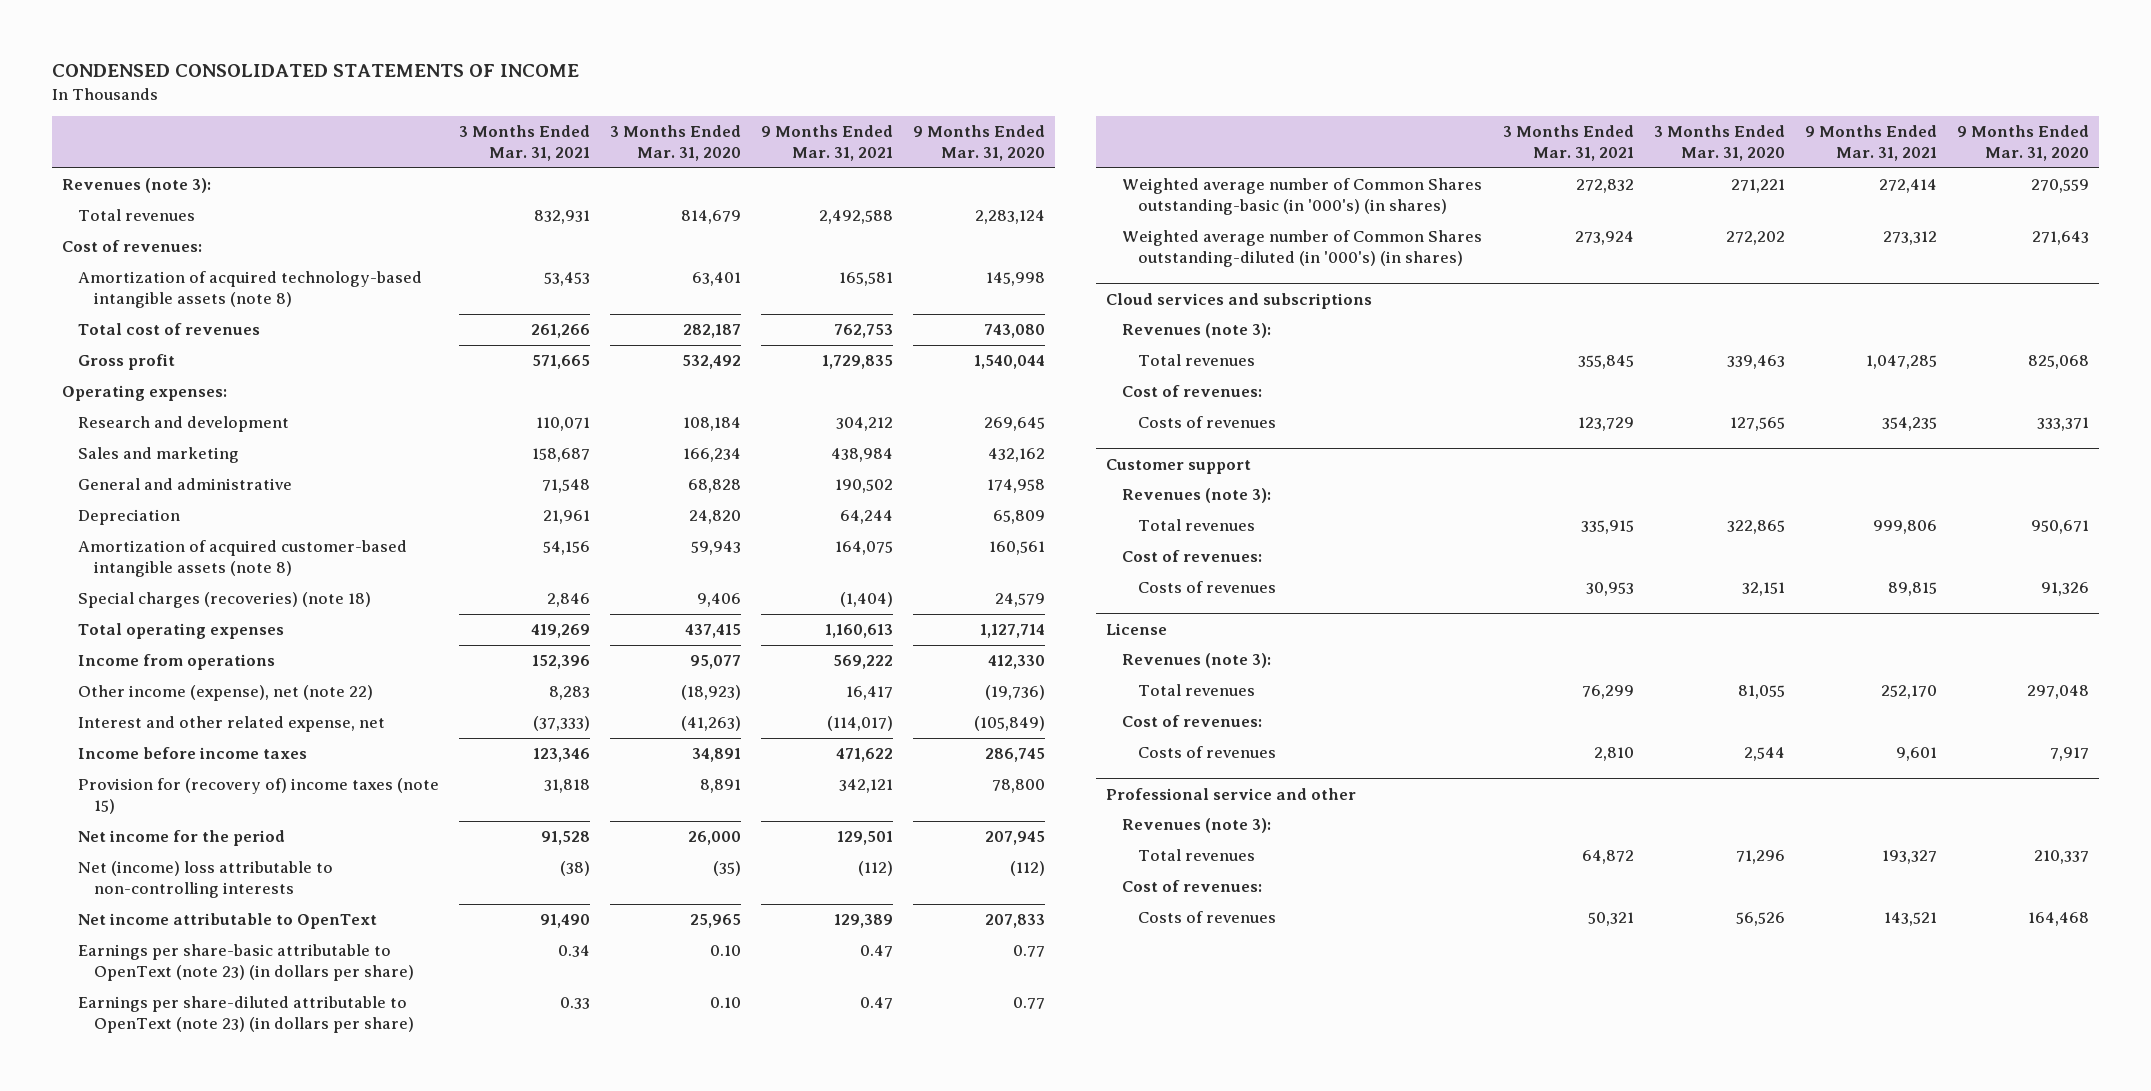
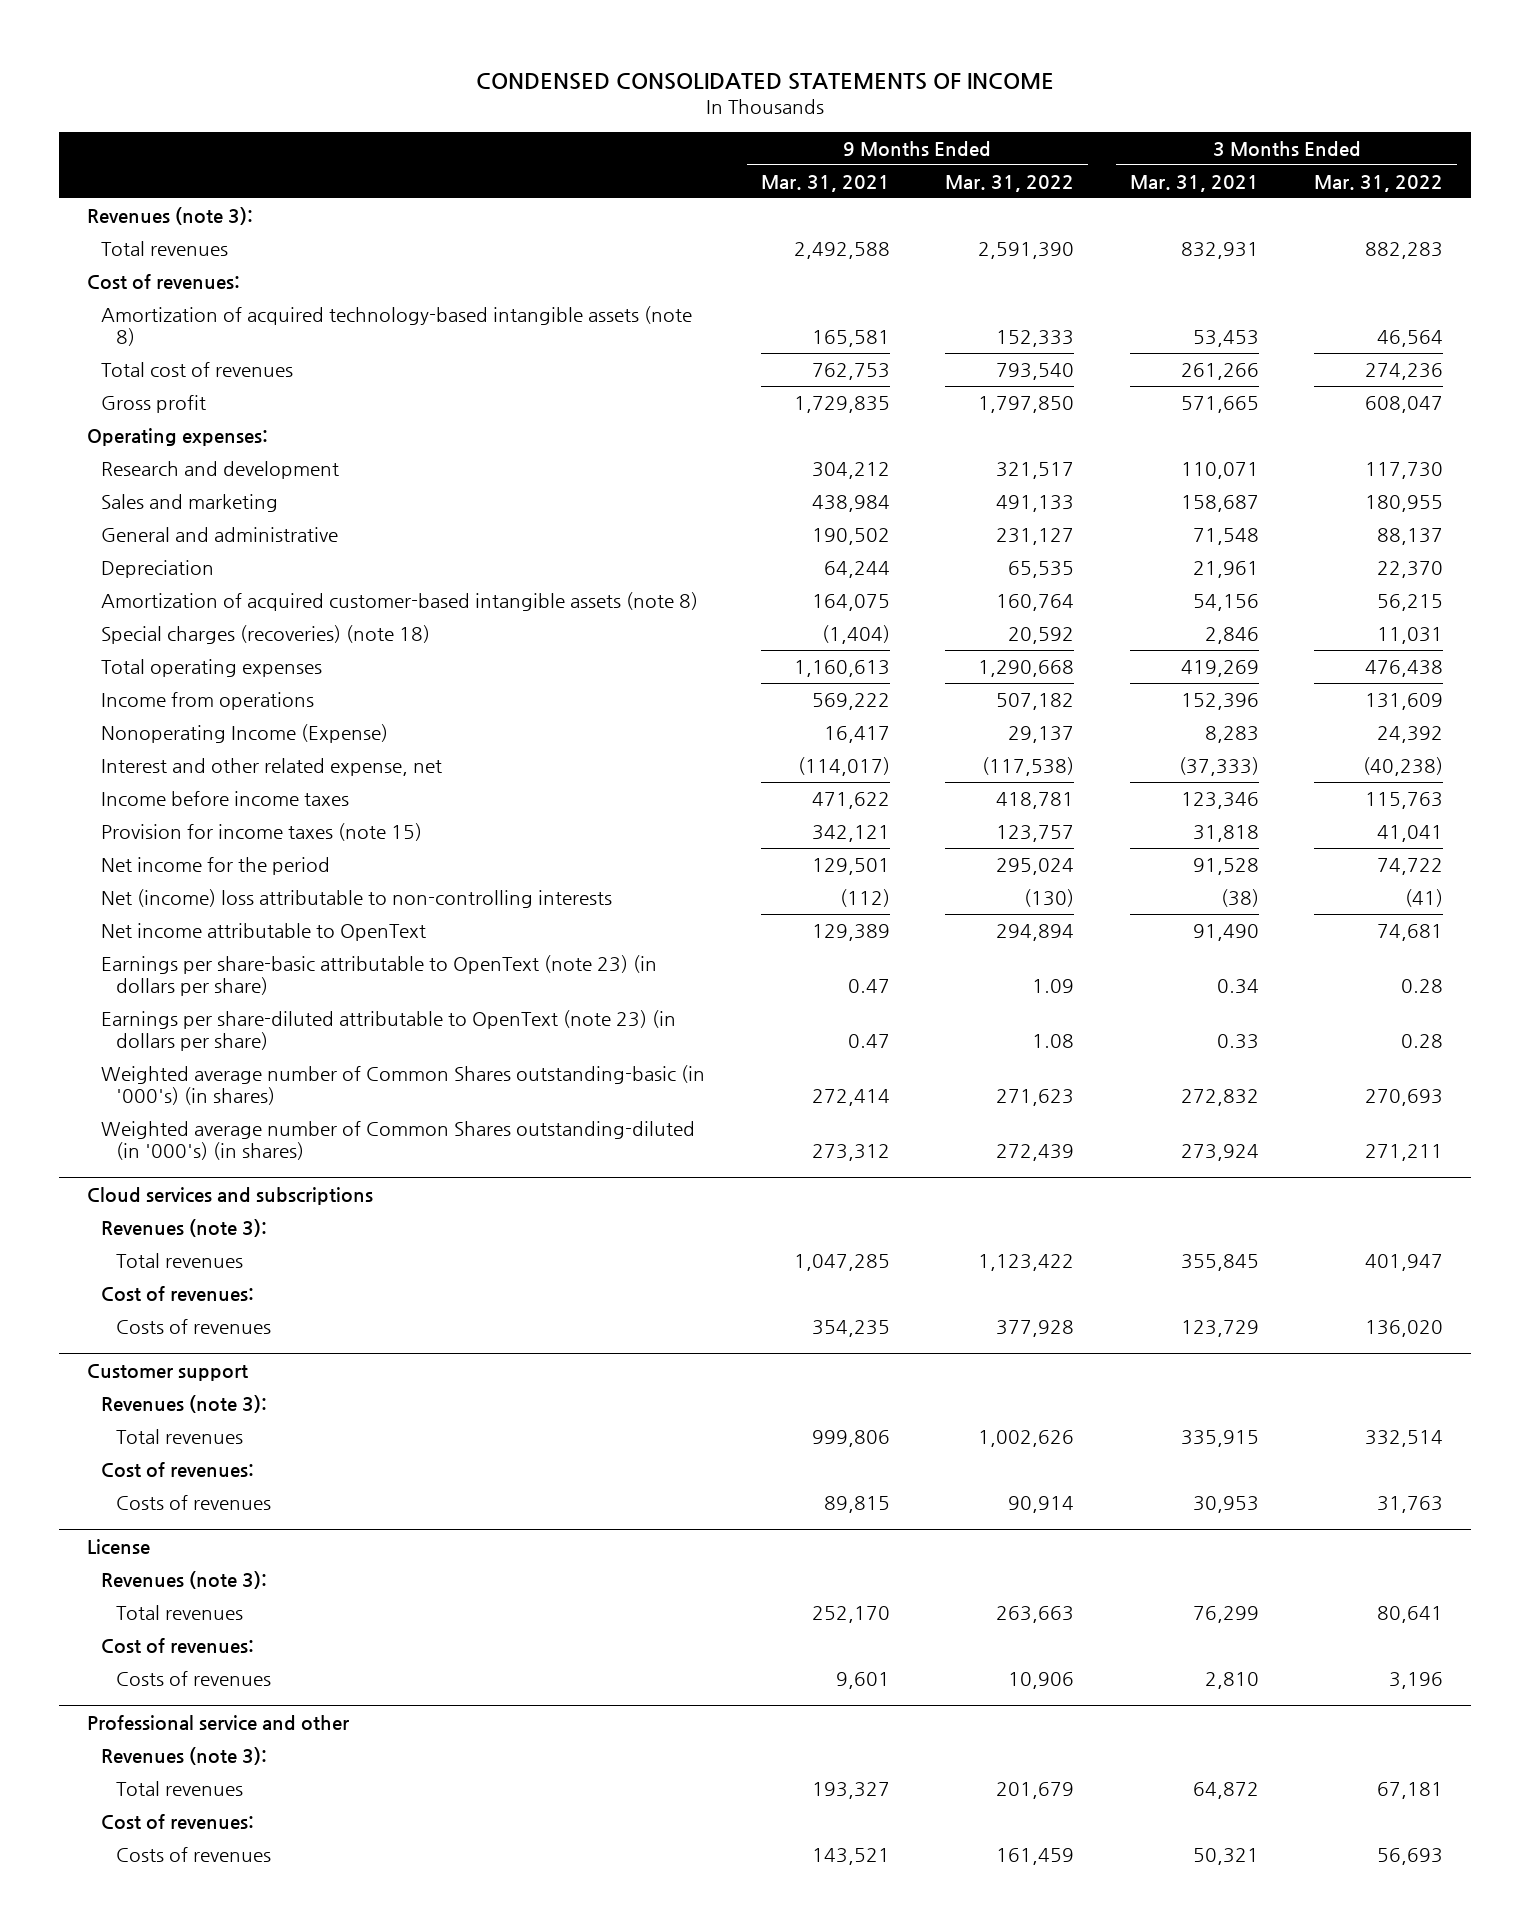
- | 3 Months Ended Mar. 31, 2021 | 3 Months Ended Mar. 31, 2020 | 9 Months Ended Mar. 31, 2021 | 9 Months Ended Mar. 31, 2020
+ | 9 Months Ended Mar. 31, 2021 | 9 Months Ended Mar. 31, 2022 | 3 Months Ended Mar. 31, 2021 | 3 Months Ended Mar. 31, 2022
- Other income (expense), net (note 22) | 8,283 | (18,923) | 16,417 | (19,736)
+ Nonoperating Income (Expense) | 16,417 | 29,137 | 8,283 | 24,392
- Provision for (recovery of) income taxes (note 15) | 31,818 | 8,891 | 342,121 | 78,800
+ Provision for income taxes (note 15) | 342,121 | 123,757 | 31,818 | 41,041

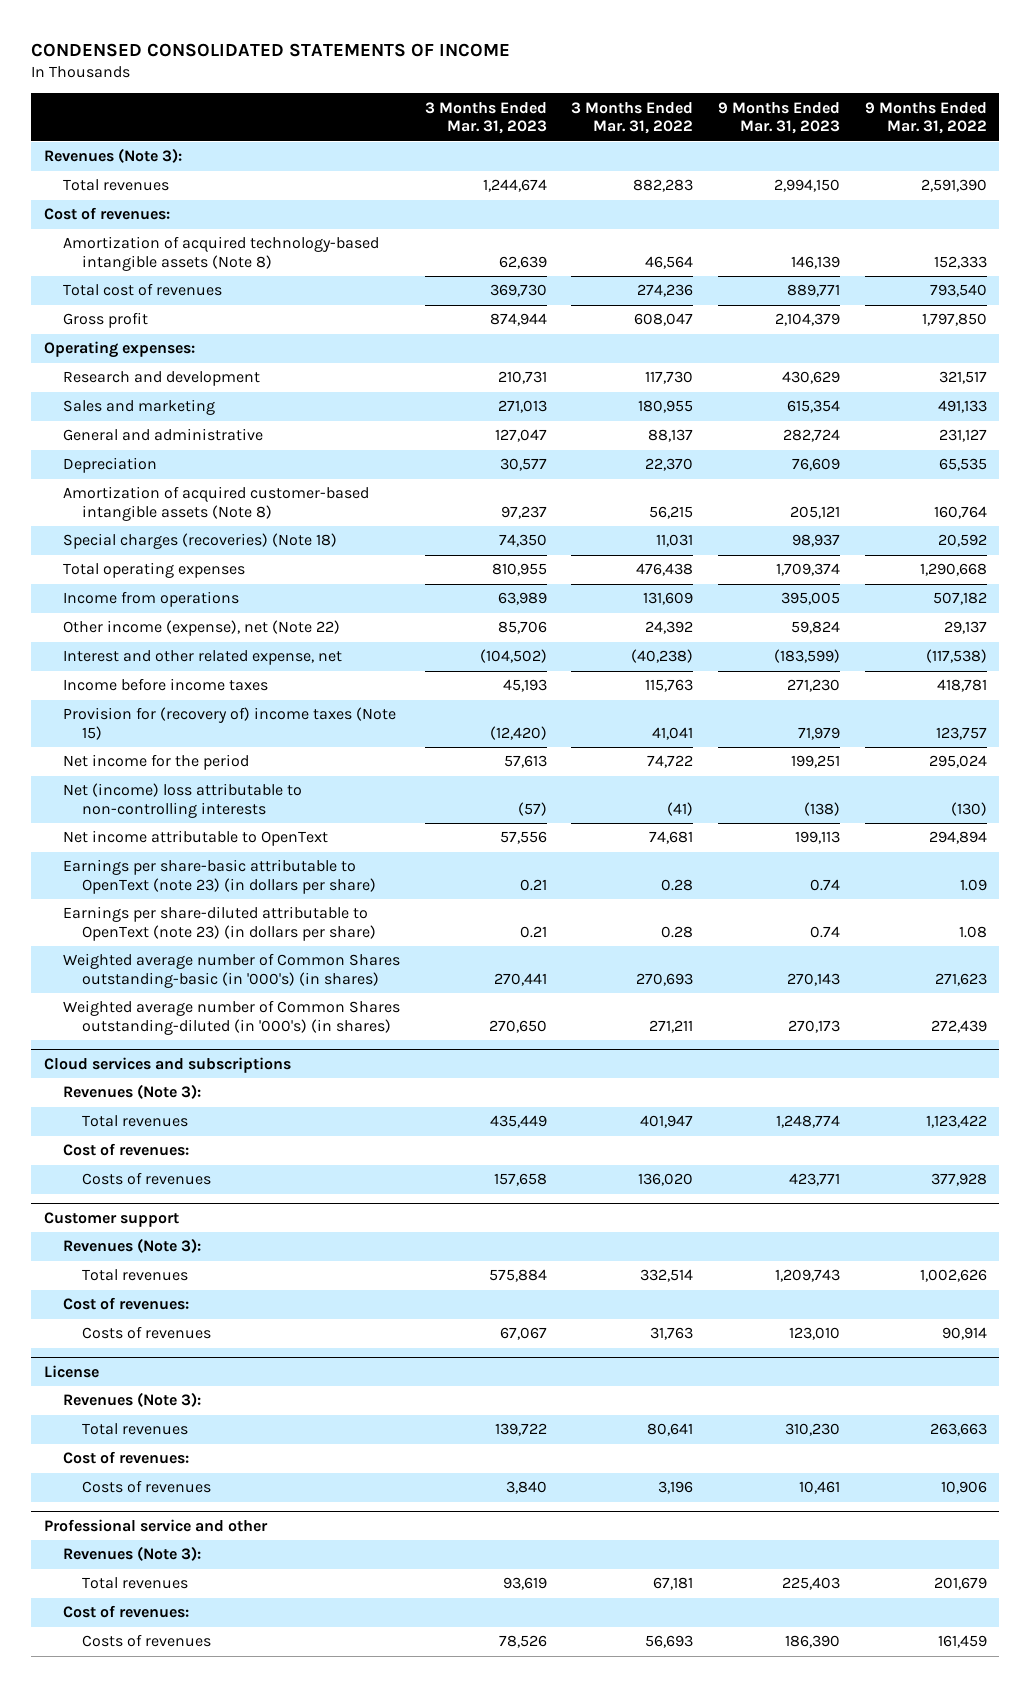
- | 9 Months Ended Mar. 31, 2021 | 9 Months Ended Mar. 31, 2022 | 3 Months Ended Mar. 31, 2021 | 3 Months Ended Mar. 31, 2022
+ | 3 Months Ended Mar. 31, 2023 | 3 Months Ended Mar. 31, 2022 | 9 Months Ended Mar. 31, 2023 | 9 Months Ended Mar. 31, 2022
- Revenues (note 3):
+ Revenues (Note 3):
- Amortization of acquired technology-based intangible assets (note 8) | 165,581 | 152,333 | 53,453 | 46,564
+ Amortization of acquired technology-based intangible assets (Note 8) | 62,639 | 46,564 | 146,139 | 152,333
- Amortization of acquired customer-based intangible assets (note 8) | 164,075 | 160,764 | 54,156 | 56,215
- Special charges (recoveries) (note 18) | (1,404) | 20,592 | 2,846 | 11,031
+ Amortization of acquired customer-based intangible assets (Note 8) | 97,237 | 56,215 | 205,121 | 160,764
+ Special charges (recoveries) (Note 18) | 74,350 | 11,031 | 98,937 | 20,592
- Nonoperating Income (Expense) | 16,417 | 29,137 | 8,283 | 24,392
+ Other income (expense), net (Note 22) | 85,706 | 24,392 | 59,824 | 29,137
- Provision for income taxes (note 15) | 342,121 | 123,757 | 31,818 | 41,041
+ Provision for (recovery of) income taxes (Note 15) | (12,420) | 41,041 | 71,979 | 123,757
@ Cloud services and subscriptions
- Revenues (note 3):
+ Revenues (Note 3):
@ Customer support
- Revenues (note 3):
+ Revenues (Note 3):
@ License
- Revenues (note 3):
+ Revenues (Note 3):
@ Professional service and other
- Revenues (note 3):
+ Revenues (Note 3):

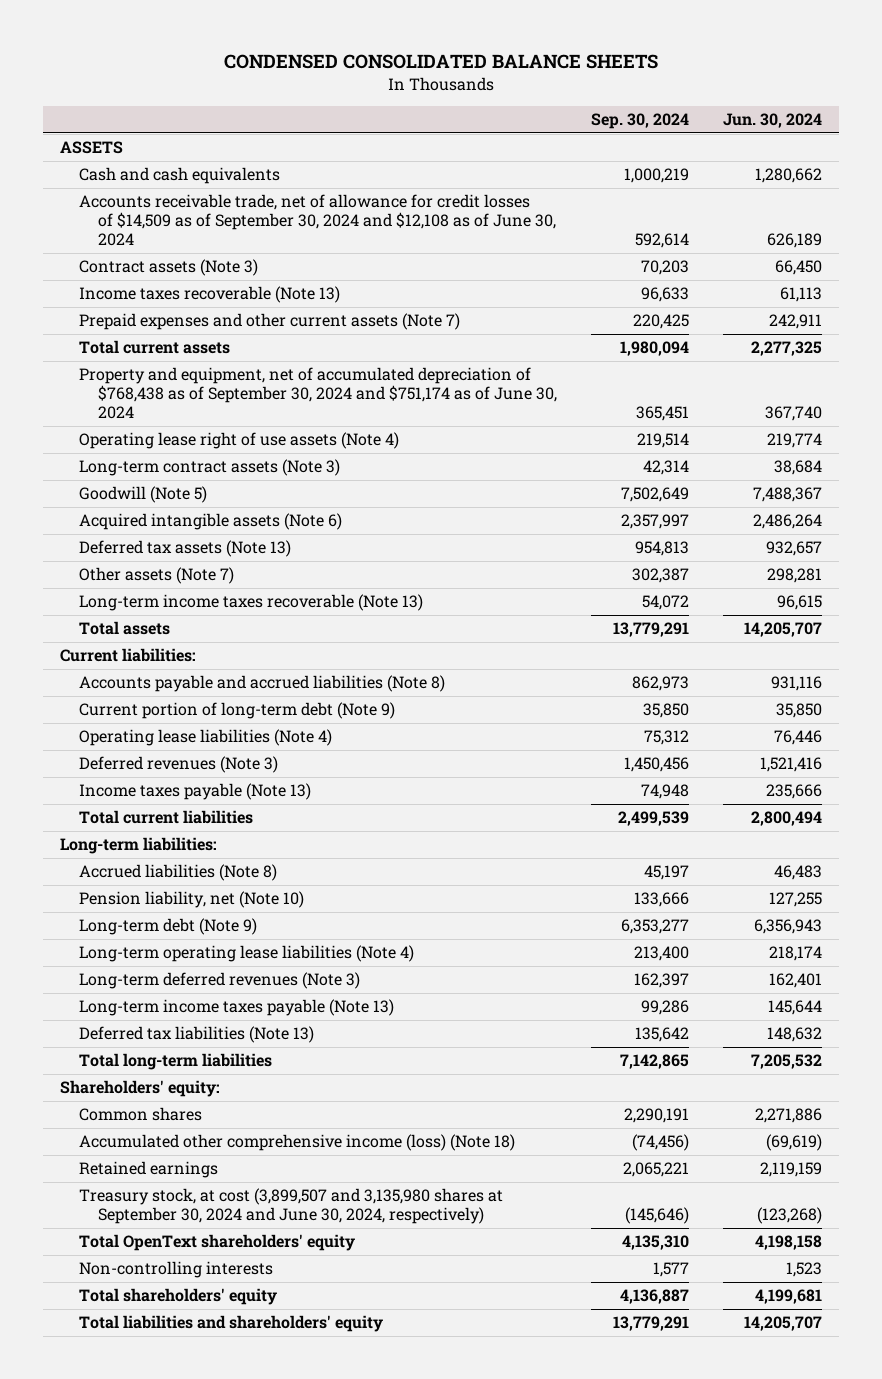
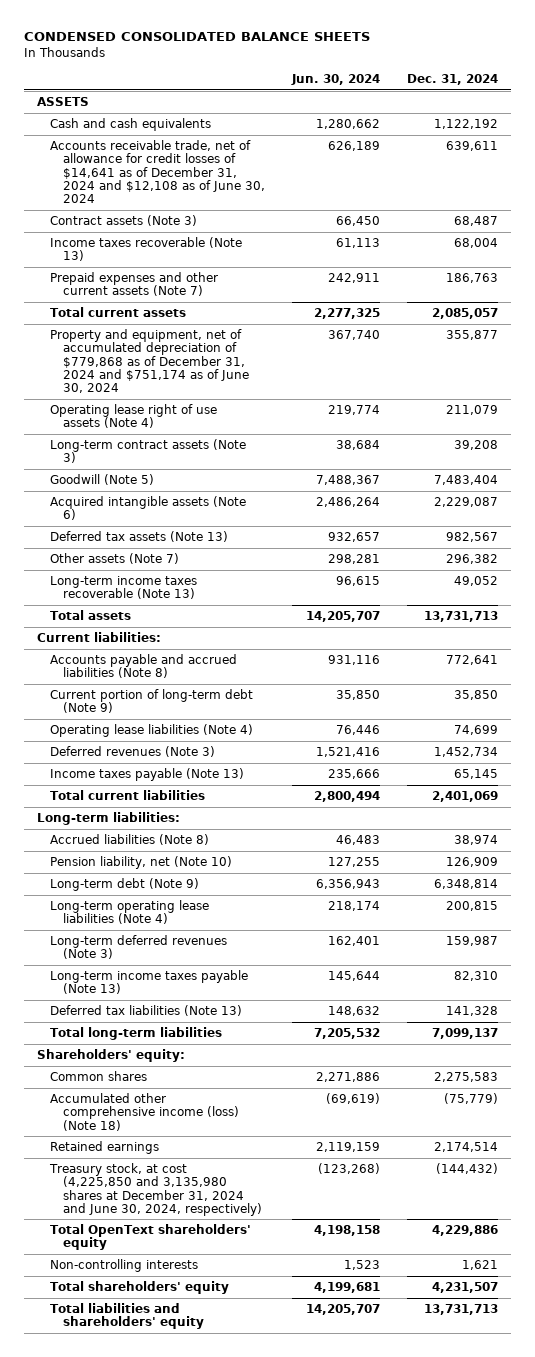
- | Sep. 30, 2024 | Jun. 30, 2024
+ | Jun. 30, 2024 | Dec. 31, 2024
- Accounts receivable trade, net of allowance for credit losses of $14,509 as of September 30, 2024 and $12,108 as of June 30, 2024 | 592,614 | 626,189
+ Accounts receivable trade, net of allowance for credit losses of $14,641 as of December 31, 2024 and $12,108 as of June 30, 2024 | 626,189 | 639,611
- Property and equipment, net of accumulated depreciation of $768,438 as of September 30, 2024 and $751,174 as of June 30, 2024 | 365,451 | 367,740
+ Property and equipment, net of accumulated depreciation of $779,868 as of December 31, 2024 and $751,174 as of June 30, 2024 | 367,740 | 355,877
- Treasury stock, at cost (3,899,507 and 3,135,980 shares at September 30, 2024 and June 30, 2024, respectively) | (145,646) | (123,268)
+ Treasury stock, at cost (4,225,850 and 3,135,980 shares at December 31, 2024 and June 30, 2024, respectively) | (123,268) | (144,432)

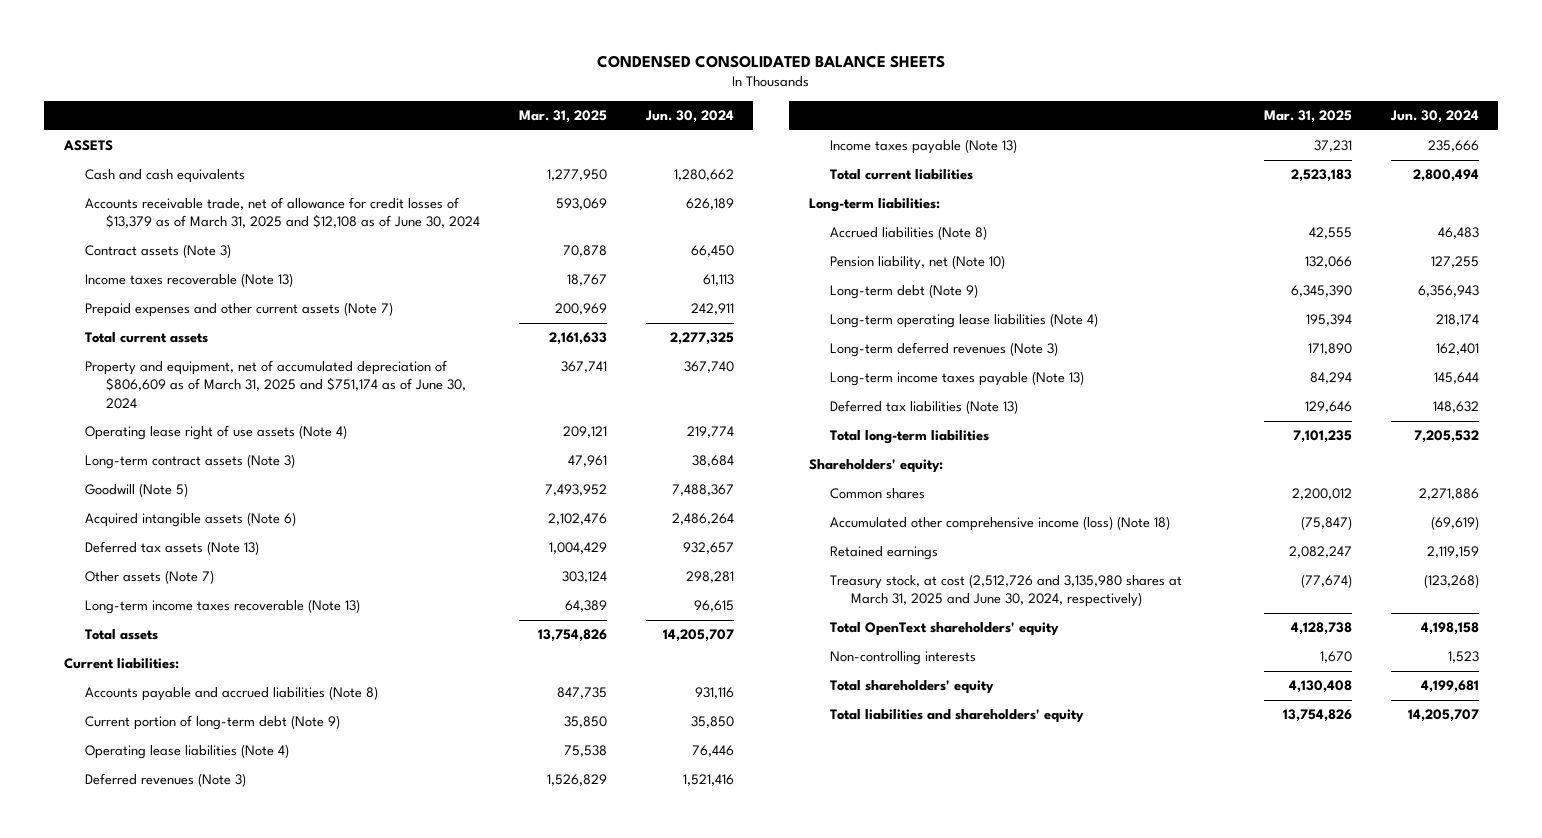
- | Jun. 30, 2024 | Dec. 31, 2024
+ | Mar. 31, 2025 | Jun. 30, 2024
- Accounts receivable trade, net of allowance for credit losses of $14,641 as of December 31, 2024 and $12,108 as of June 30, 2024 | 626,189 | 639,611
+ Accounts receivable trade, net of allowance for credit losses of $13,379 as of March 31, 2025 and $12,108 as of June 30, 2024 | 593,069 | 626,189
- Property and equipment, net of accumulated depreciation of $779,868 as of December 31, 2024 and $751,174 as of June 30, 2024 | 367,740 | 355,877
+ Property and equipment, net of accumulated depreciation of $806,609 as of March 31, 2025 and $751,174 as of June 30, 2024 | 367,741 | 367,740
- Treasury stock, at cost (4,225,850 and 3,135,980 shares at December 31, 2024 and June 30, 2024, respectively) | (123,268) | (144,432)
+ Treasury stock, at cost (2,512,726 and 3,135,980 shares at March 31, 2025 and June 30, 2024, respectively) | (77,674) | (123,268)

